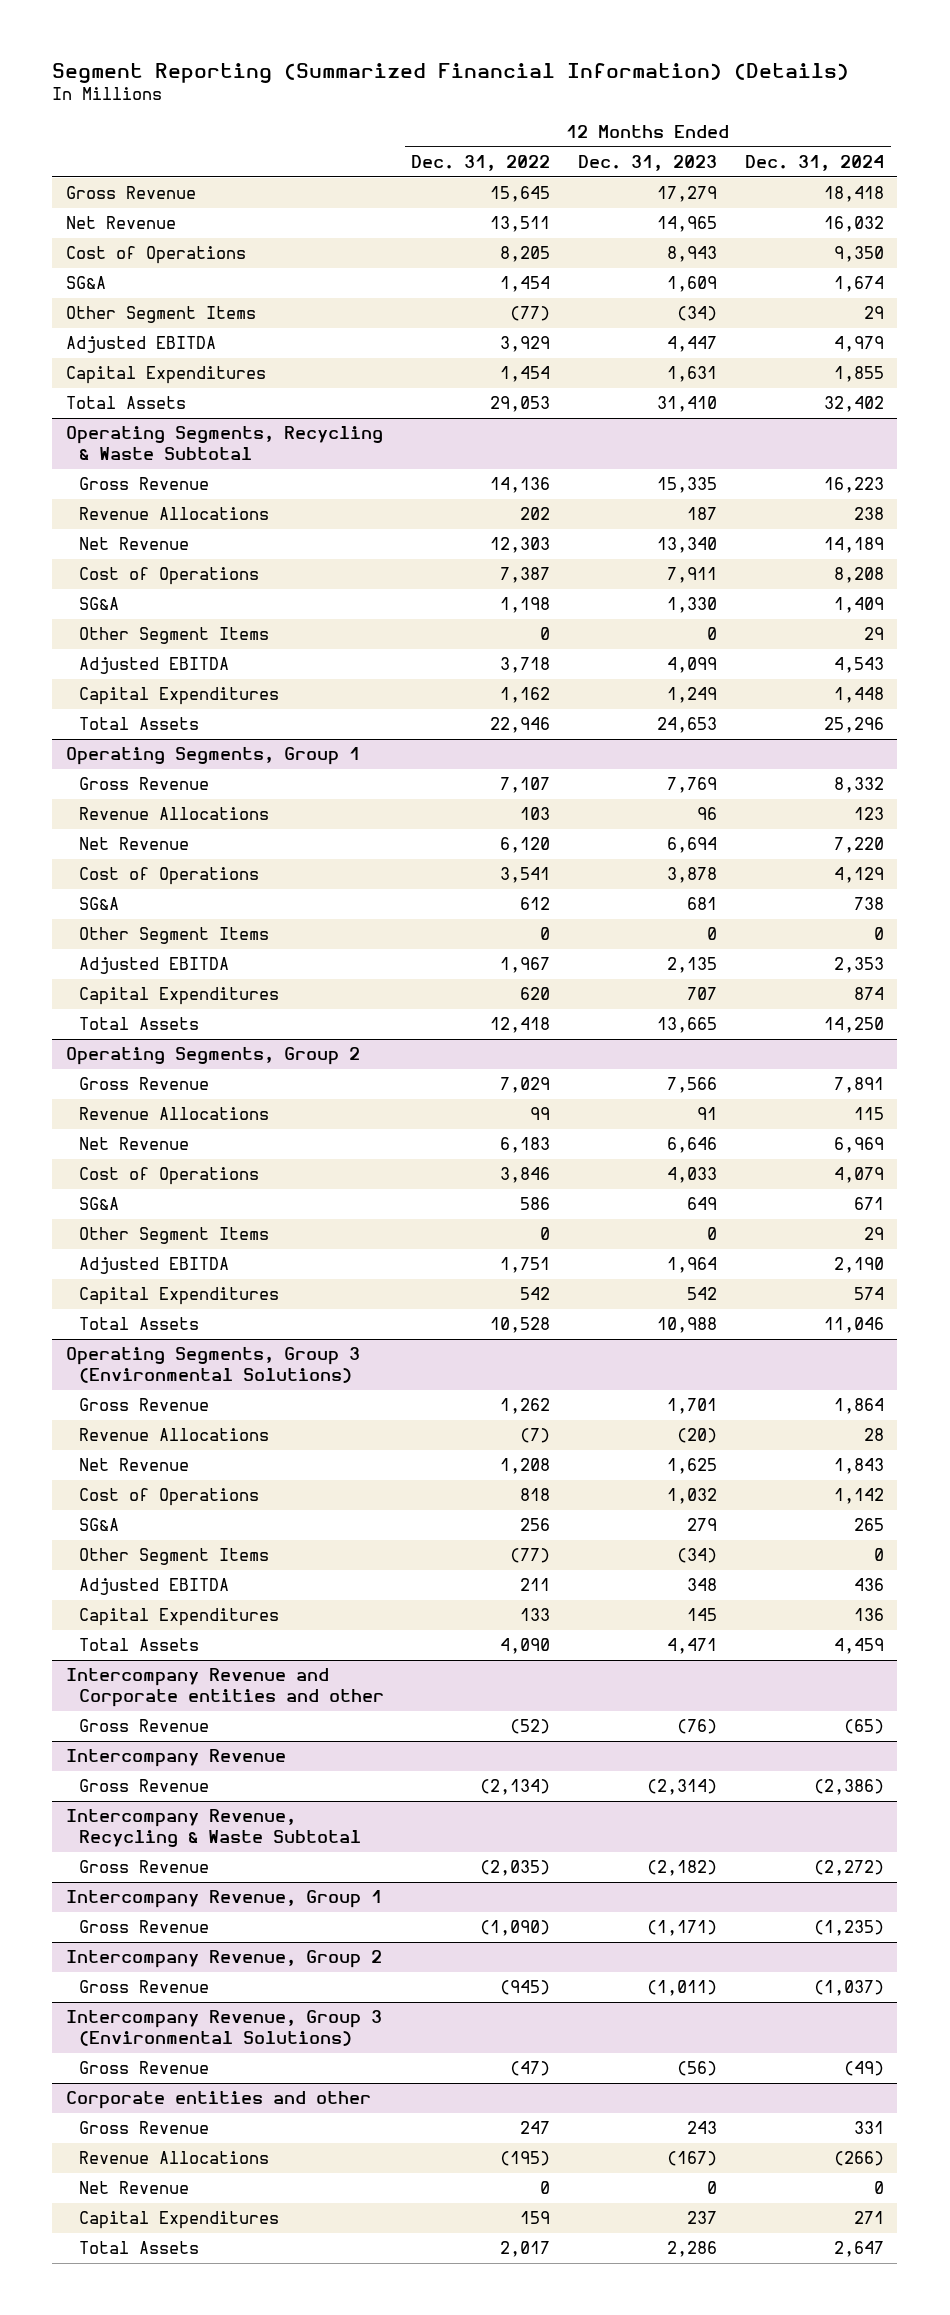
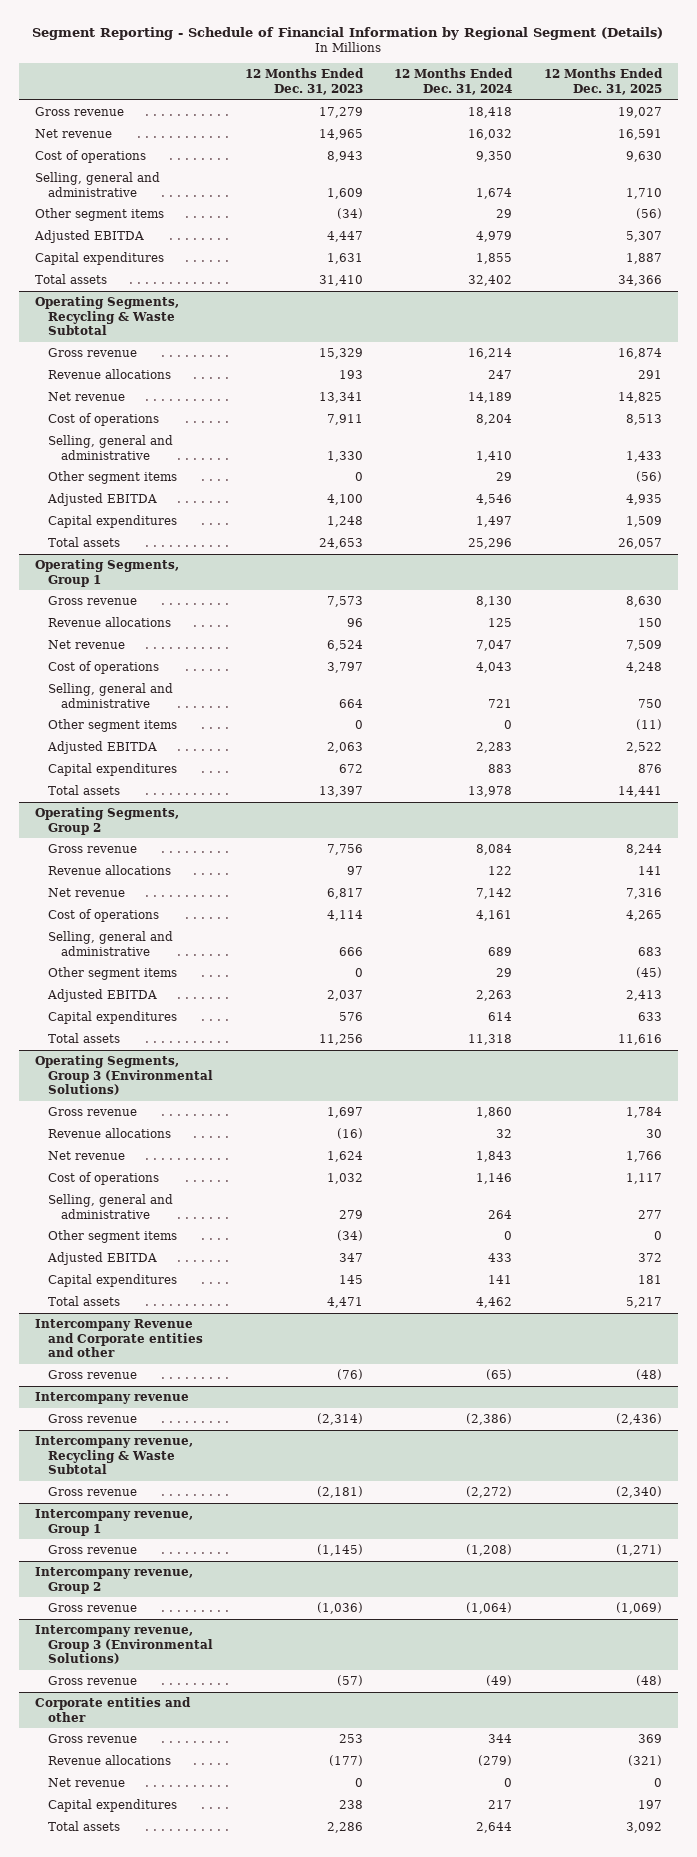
- Segment Reporting (Summarized Financial Information) (Details)
+ Segment Reporting - Schedule of Financial Information by Regional Segment (Details)
- | 12 Months Ended Dec. 31, 2022 | 12 Months Ended Dec. 31, 2023 | 12 Months Ended Dec. 31, 2024
+ | 12 Months Ended Dec. 31, 2023 | 12 Months Ended Dec. 31, 2024 | 12 Months Ended Dec. 31, 2025
- Gross Revenue | 15,645 | 17,279 | 18,418
- Net Revenue | 13,511 | 14,965 | 16,032
- Cost of Operations | 8,205 | 8,943 | 9,350
- SG&A | 1,454 | 1,609 | 1,674
- Other Segment Items | (77) | (34) | 29
+ Gross revenue | 17,279 | 18,418 | 19,027
+ Net revenue | 14,965 | 16,032 | 16,591
+ Cost of operations | 8,943 | 9,350 | 9,630
+ Selling, general and administrative | 1,609 | 1,674 | 1,710
+ Other segment items | (34) | 29 | (56)
- Capital Expenditures | 1,454 | 1,631 | 1,855
- Total Assets | 29,053 | 31,410 | 32,402
+ Capital expenditures | 1,631 | 1,855 | 1,887
+ Total assets | 31,410 | 32,402 | 34,366
@ Operating Segments, Recycling & Waste Subtotal
- Gross Revenue | 14,136 | 15,335 | 16,223
- Revenue Allocations | 202 | 187 | 238
- Net Revenue | 12,303 | 13,340 | 14,189
- Cost of Operations | 7,387 | 7,911 | 8,208
- SG&A | 1,198 | 1,330 | 1,409
- Other Segment Items | 0 | 0 | 29
- Adjusted EBITDA | 3,718 | 4,099 | 4,543
- Capital Expenditures | 1,162 | 1,249 | 1,448
- Total Assets | 22,946 | 24,653 | 25,296
+ Gross revenue | 15,329 | 16,214 | 16,874
+ Revenue allocations | 193 | 247 | 291
+ Net revenue | 13,341 | 14,189 | 14,825
+ Cost of operations | 7,911 | 8,204 | 8,513
+ Selling, general and administrative | 1,330 | 1,410 | 1,433
+ Other segment items | 0 | 29 | (56)
+ Adjusted EBITDA | 4,100 | 4,546 | 4,935
+ Capital expenditures | 1,248 | 1,497 | 1,509
+ Total assets | 24,653 | 25,296 | 26,057
@ Operating Segments, Group 1
- Gross Revenue | 7,107 | 7,769 | 8,332
- Revenue Allocations | 103 | 96 | 123
- Net Revenue | 6,120 | 6,694 | 7,220
- Cost of Operations | 3,541 | 3,878 | 4,129
- SG&A | 612 | 681 | 738
- Other Segment Items | 0 | 0 | 0
- Adjusted EBITDA | 1,967 | 2,135 | 2,353
- Capital Expenditures | 620 | 707 | 874
- Total Assets | 12,418 | 13,665 | 14,250
+ Gross revenue | 7,573 | 8,130 | 8,630
+ Revenue allocations | 96 | 125 | 150
+ Net revenue | 6,524 | 7,047 | 7,509
+ Cost of operations | 3,797 | 4,043 | 4,248
+ Selling, general and administrative | 664 | 721 | 750
+ Other segment items | 0 | 0 | (11)
+ Adjusted EBITDA | 2,063 | 2,283 | 2,522
+ Capital expenditures | 672 | 883 | 876
+ Total assets | 13,397 | 13,978 | 14,441
@ Operating Segments, Group 2
- Gross Revenue | 7,029 | 7,566 | 7,891
- Revenue Allocations | 99 | 91 | 115
- Net Revenue | 6,183 | 6,646 | 6,969
- Cost of Operations | 3,846 | 4,033 | 4,079
- SG&A | 586 | 649 | 671
- Other Segment Items | 0 | 0 | 29
- Adjusted EBITDA | 1,751 | 1,964 | 2,190
- Capital Expenditures | 542 | 542 | 574
- Total Assets | 10,528 | 10,988 | 11,046
+ Gross revenue | 7,756 | 8,084 | 8,244
+ Revenue allocations | 97 | 122 | 141
+ Net revenue | 6,817 | 7,142 | 7,316
+ Cost of operations | 4,114 | 4,161 | 4,265
+ Selling, general and administrative | 666 | 689 | 683
+ Other segment items | 0 | 29 | (45)
+ Adjusted EBITDA | 2,037 | 2,263 | 2,413
+ Capital expenditures | 576 | 614 | 633
+ Total assets | 11,256 | 11,318 | 11,616
@ Operating Segments, Group 3 (Environmental Solutions)
- Gross Revenue | 1,262 | 1,701 | 1,864
- Revenue Allocations | (7) | (20) | 28
- Net Revenue | 1,208 | 1,625 | 1,843
- Cost of Operations | 818 | 1,032 | 1,142
- SG&A | 256 | 279 | 265
- Other Segment Items | (77) | (34) | 0
- Adjusted EBITDA | 211 | 348 | 436
- Capital Expenditures | 133 | 145 | 136
- Total Assets | 4,090 | 4,471 | 4,459
+ Gross revenue | 1,697 | 1,860 | 1,784
+ Revenue allocations | (16) | 32 | 30
+ Net revenue | 1,624 | 1,843 | 1,766
+ Cost of operations | 1,032 | 1,146 | 1,117
+ Selling, general and administrative | 279 | 264 | 277
+ Other segment items | (34) | 0 | 0
+ Adjusted EBITDA | 347 | 433 | 372
+ Capital expenditures | 145 | 141 | 181
+ Total assets | 4,471 | 4,462 | 5,217
@ Intercompany Revenue and Corporate entities and other
- Gross Revenue | (52) | (76) | (65)
- Intercompany Revenue
- Gross Revenue | (2,134) | (2,314) | (2,386)
- Intercompany Revenue, Recycling & Waste Subtotal
- Gross Revenue | (2,035) | (2,182) | (2,272)
- Intercompany Revenue, Group 1
- Gross Revenue | (1,090) | (1,171) | (1,235)
- Intercompany Revenue, Group 2
- Gross Revenue | (945) | (1,011) | (1,037)
- Intercompany Revenue, Group 3 (Environmental Solutions)
- Gross Revenue | (47) | (56) | (49)
@ Intercompany Revenue and Corporate entities and other
+ Gross revenue | (76) | (65) | (48)
+ Intercompany revenue
+ Gross revenue | (2,314) | (2,386) | (2,436)
+ Intercompany revenue, Recycling & Waste Subtotal
+ Gross revenue | (2,181) | (2,272) | (2,340)
+ Intercompany revenue, Group 1
+ Gross revenue | (1,145) | (1,208) | (1,271)
+ Intercompany revenue, Group 2
+ Gross revenue | (1,036) | (1,064) | (1,069)
+ Intercompany revenue, Group 3 (Environmental Solutions)
+ Gross revenue | (57) | (49) | (48)
@ Corporate entities and other
- Gross Revenue | 247 | 243 | 331
- Revenue Allocations | (195) | (167) | (266)
- Net Revenue | 0 | 0 | 0
- Capital Expenditures | 159 | 237 | 271
- Total Assets | 2,017 | 2,286 | 2,647
+ Gross revenue | 253 | 344 | 369
+ Revenue allocations | (177) | (279) | (321)
+ Net revenue | 0 | 0 | 0
+ Capital expenditures | 238 | 217 | 197
+ Total assets | 2,286 | 2,644 | 3,092

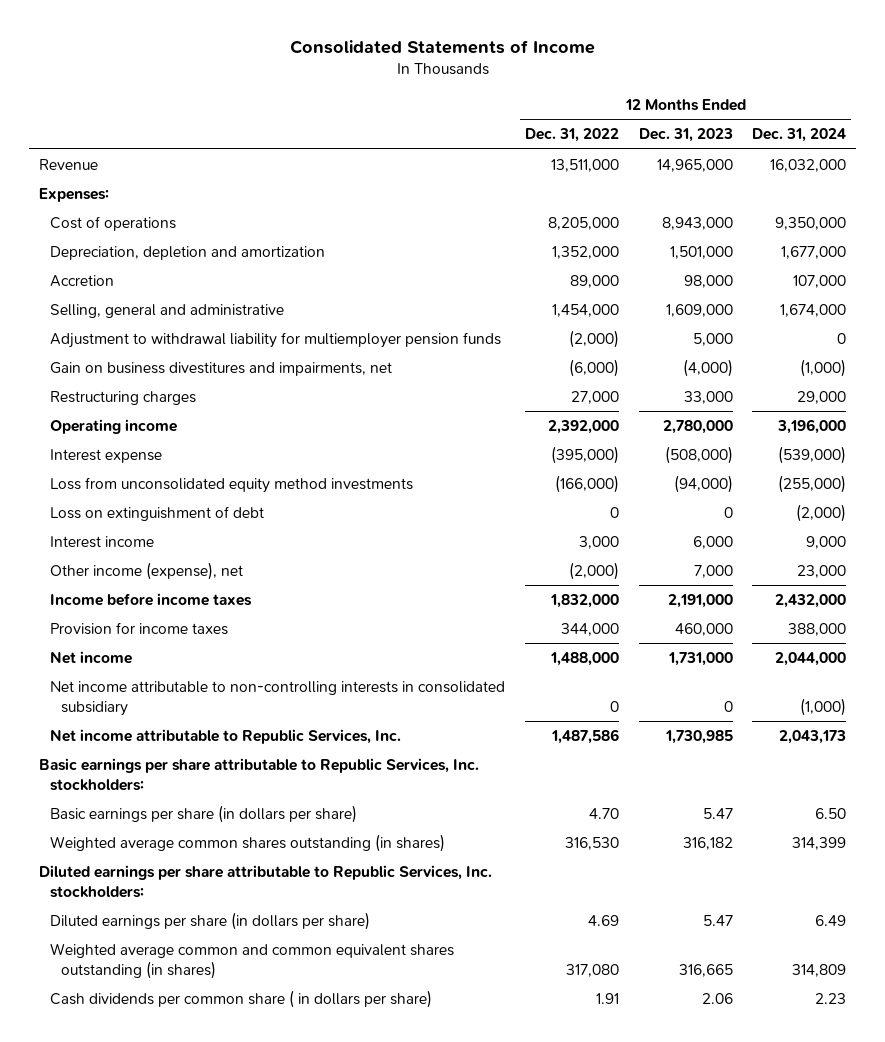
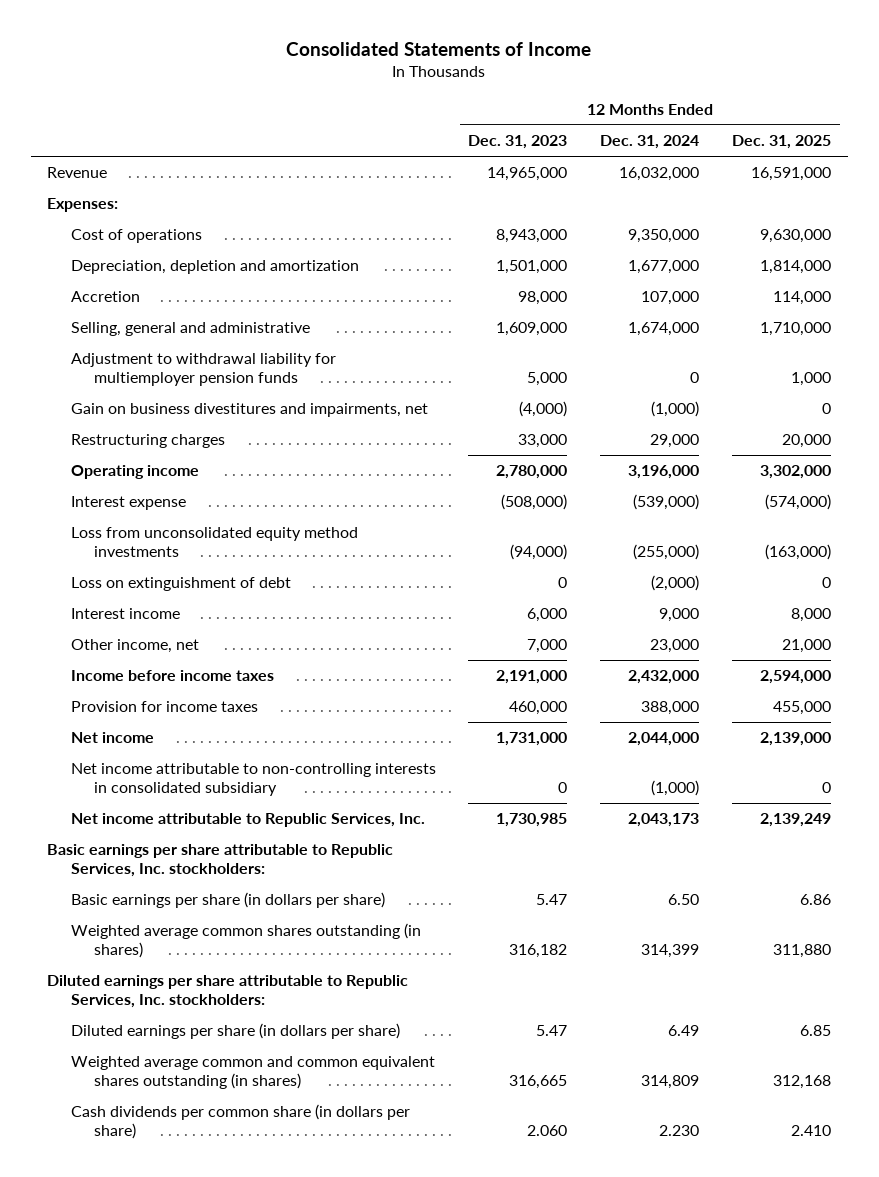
- | 12 Months Ended Dec. 31, 2022 | 12 Months Ended Dec. 31, 2023 | 12 Months Ended Dec. 31, 2024
+ | 12 Months Ended Dec. 31, 2023 | 12 Months Ended Dec. 31, 2024 | 12 Months Ended Dec. 31, 2025
- Other income (expense), net | (2,000) | 7,000 | 23,000
+ Other income, net | 7,000 | 23,000 | 21,000
- Cash dividends per common share ( in dollars per share) | 1.91 | 2.06 | 2.23
+ Cash dividends per common share (in dollars per share) | 2.060 | 2.230 | 2.410

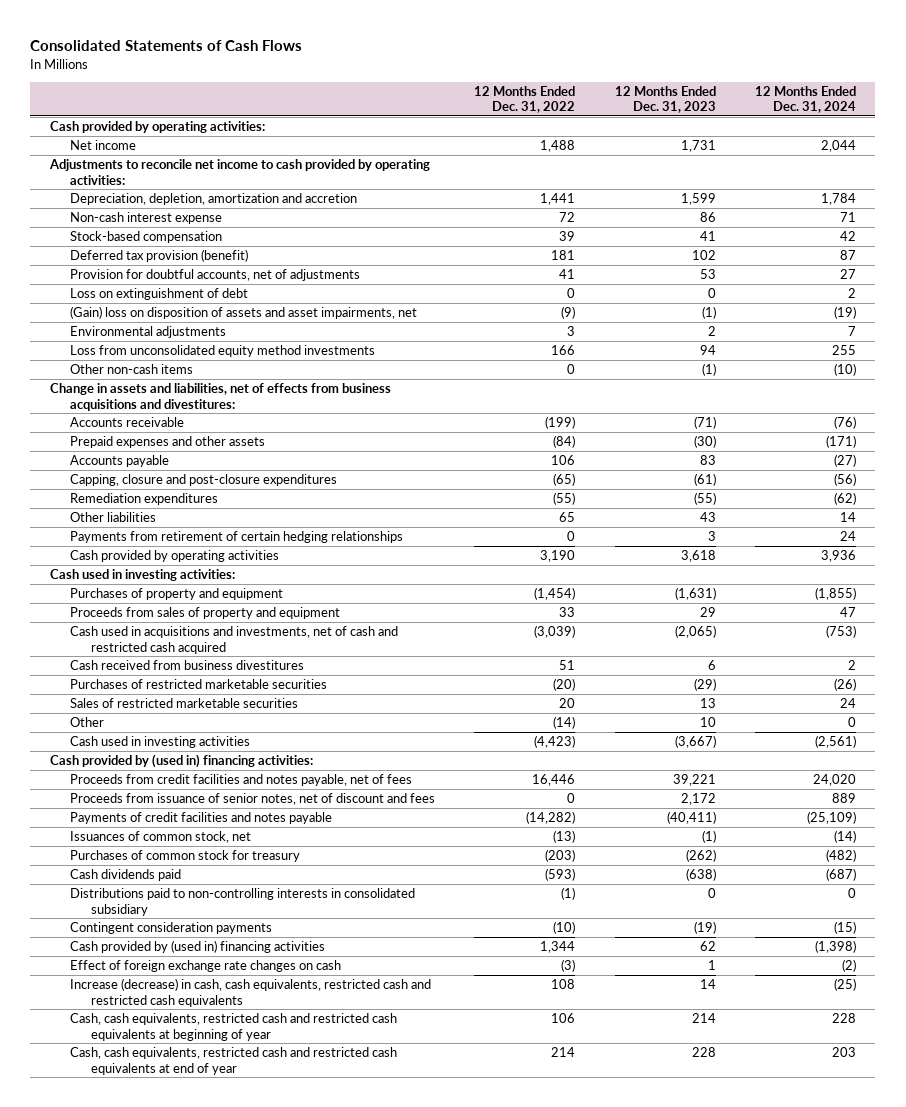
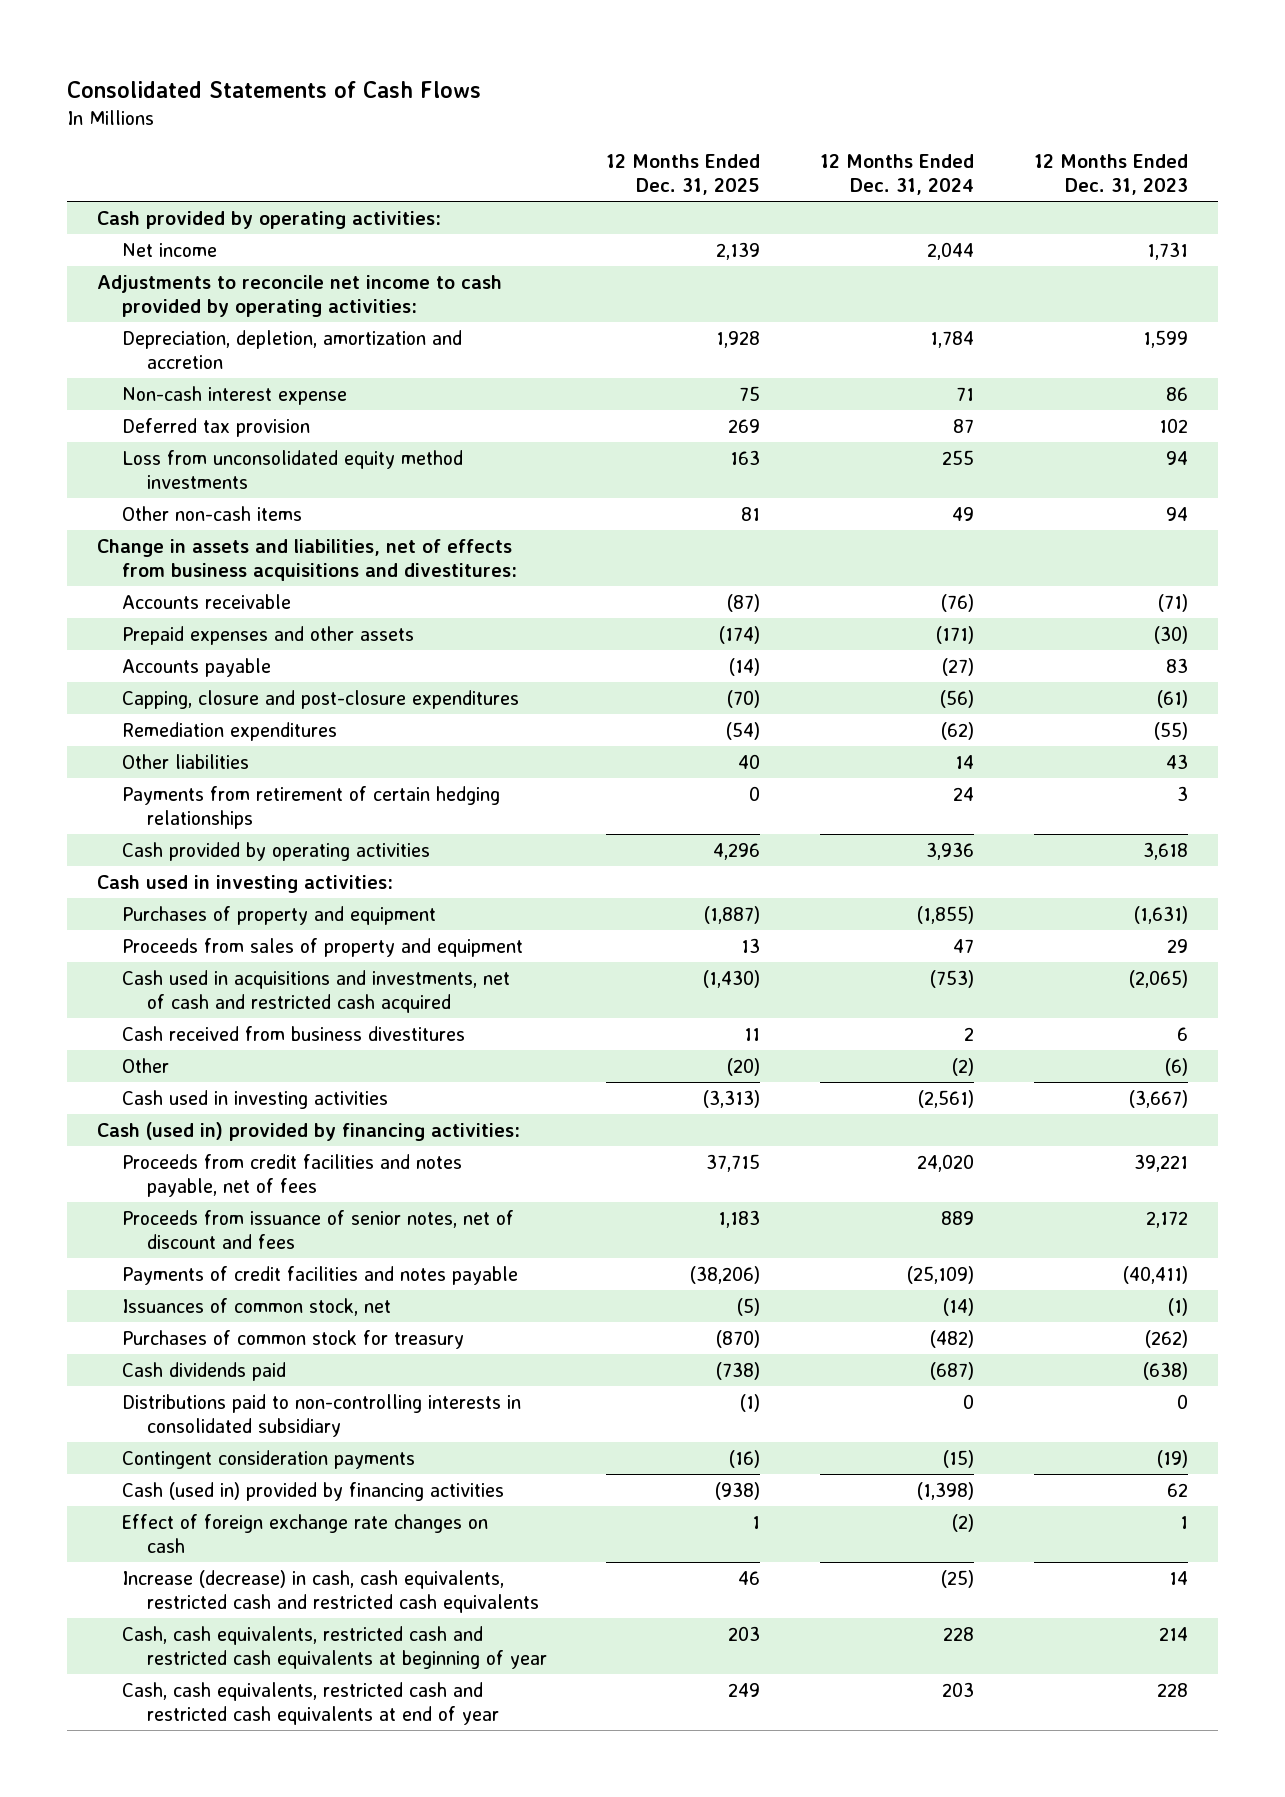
- | 12 Months Ended Dec. 31, 2022 | 12 Months Ended Dec. 31, 2023 | 12 Months Ended Dec. 31, 2024
+ | 12 Months Ended Dec. 31, 2025 | 12 Months Ended Dec. 31, 2024 | 12 Months Ended Dec. 31, 2023
- Stock-based compensation | 39 | 41 | 42
- Deferred tax provision (benefit) | 181 | 102 | 87
- Provision for doubtful accounts, net of adjustments | 41 | 53 | 27
- Loss on extinguishment of debt | 0 | 0 | 2
- (Gain) loss on disposition of assets and asset impairments, net | (9) | (1) | (19)
- Environmental adjustments | 3 | 2 | 7
+ Deferred tax provision | 269 | 87 | 102
- Other non-cash items | 0 | (1) | (10)
+ Other non-cash items | 81 | 49 | 94
- Purchases of restricted marketable securities | (20) | (29) | (26)
- Sales of restricted marketable securities | 20 | 13 | 24
- Other | (14) | 10 | 0
+ Other | (20) | (2) | (6)
- Cash provided by (used in) financing activities:
+ Cash (used in) provided by financing activities:
- Cash provided by (used in) financing activities | 1,344 | 62 | (1,398)
+ Cash (used in) provided by financing activities | (938) | (1,398) | 62

